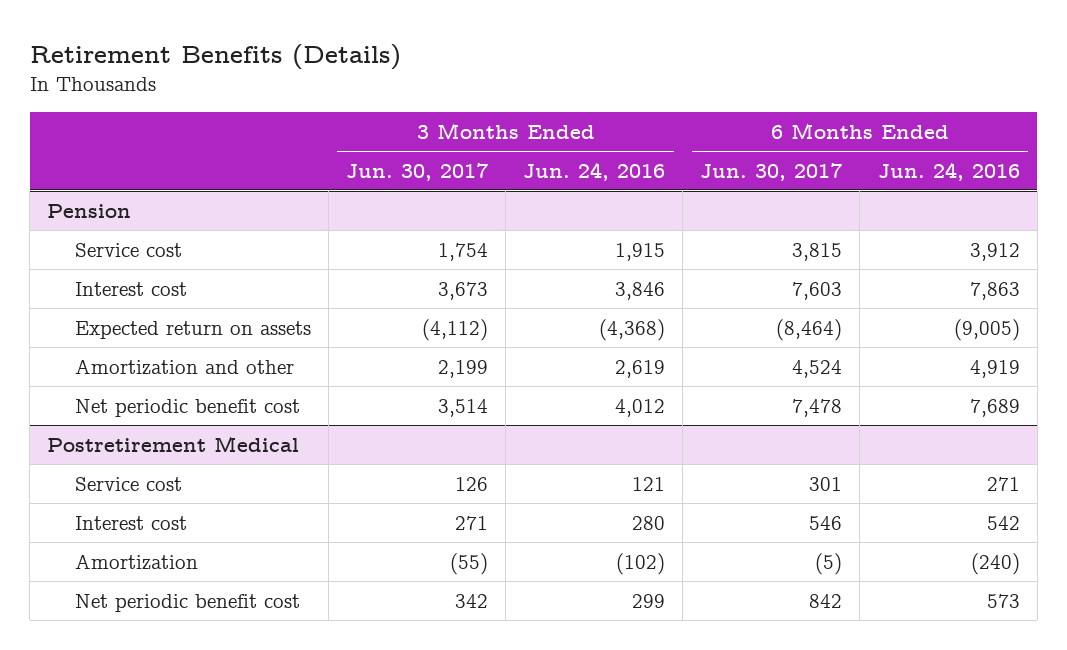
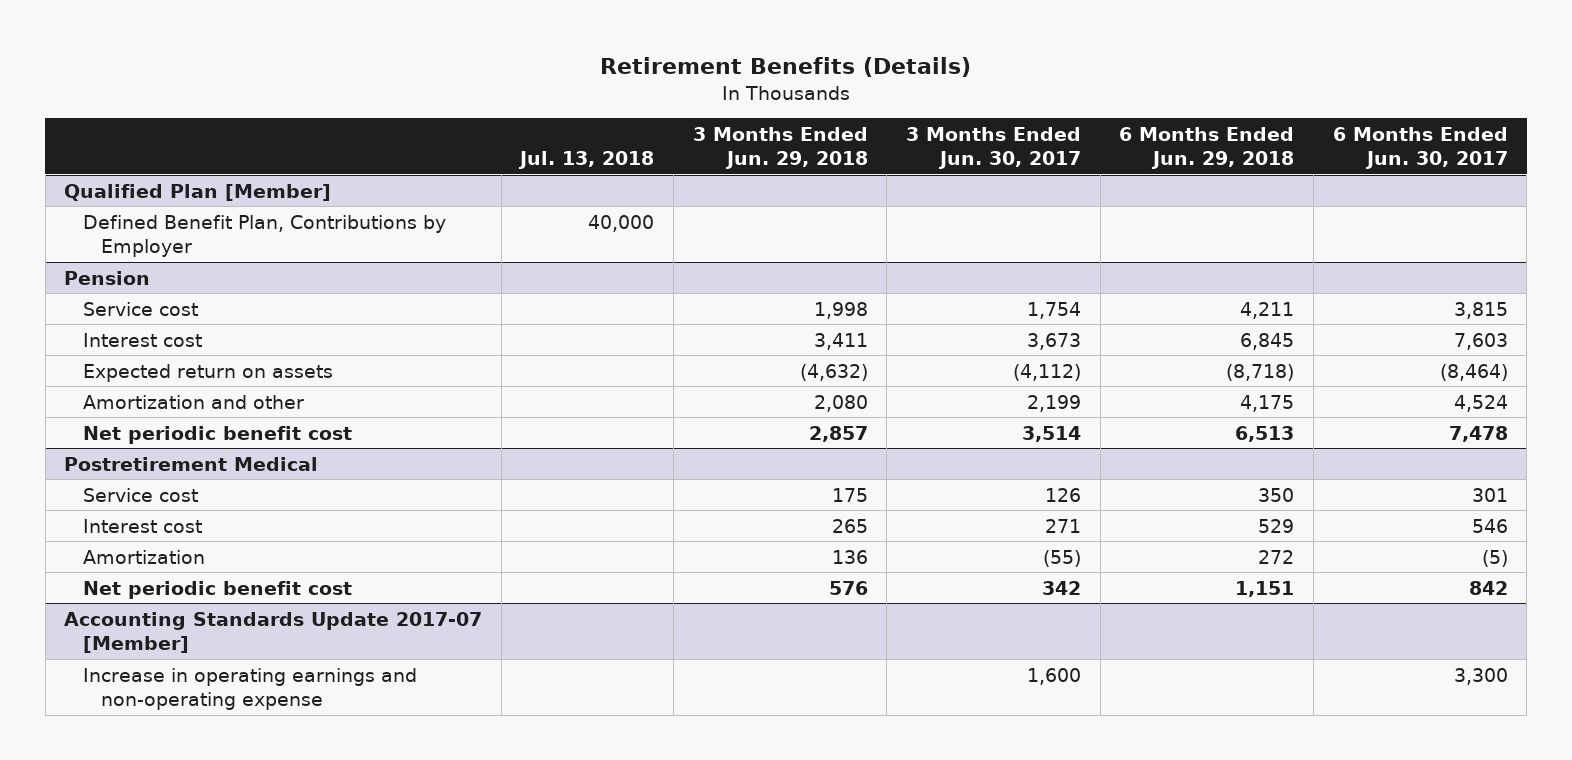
- | 3 Months Ended Jun. 30, 2017 | 3 Months Ended Jun. 24, 2016 | 6 Months Ended Jun. 30, 2017 | 6 Months Ended Jun. 24, 2016
+ | Jul. 13, 2018 | 3 Months Ended Jun. 29, 2018 | 3 Months Ended Jun. 30, 2017 | 6 Months Ended Jun. 29, 2018 | 6 Months Ended Jun. 30, 2017
+ Qualified Plan [Member]
+ Defined Benefit Plan, Contributions by Employer | 40,000 | | | |
+ Accounting Standards Update 2017-07 [Member]
+ Increase in operating earnings and non-operating expense | | | 1,600 | | 3,300

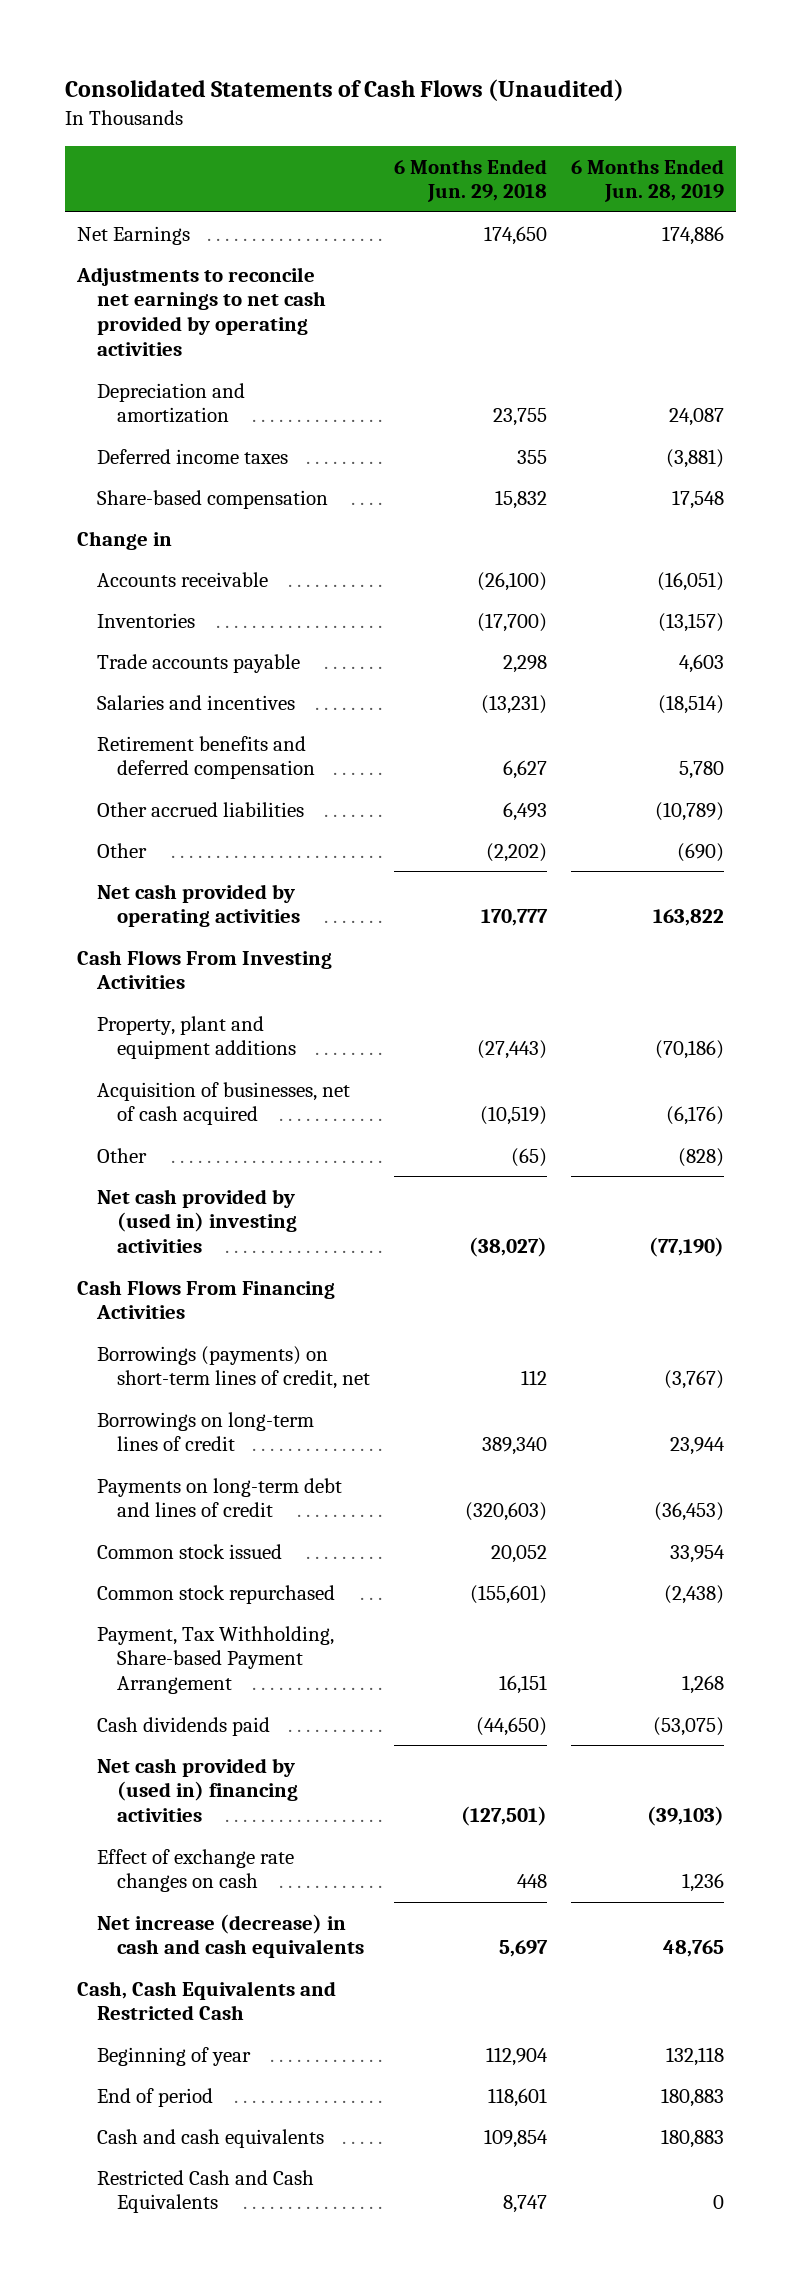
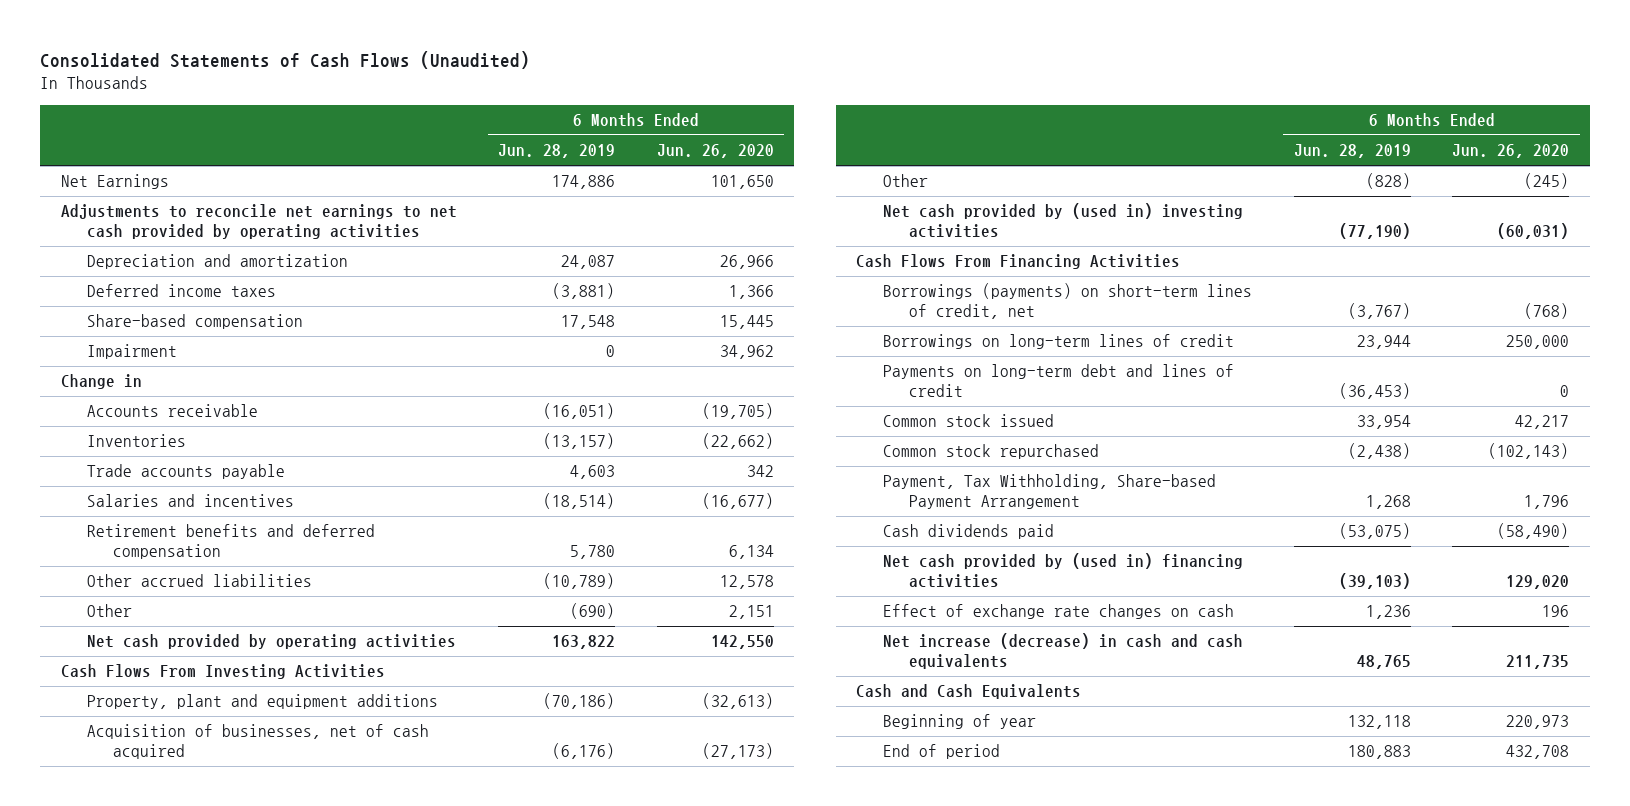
- | 6 Months Ended Jun. 29, 2018 | 6 Months Ended Jun. 28, 2019
+ | 6 Months Ended Jun. 28, 2019 | 6 Months Ended Jun. 26, 2020
+ Impairment | 0 | 34,962
- Cash, Cash Equivalents and Restricted Cash
+ Cash and Cash Equivalents
- Cash and cash equivalents | 109,854 | 180,883
- Restricted Cash and Cash Equivalents | 8,747 | 0

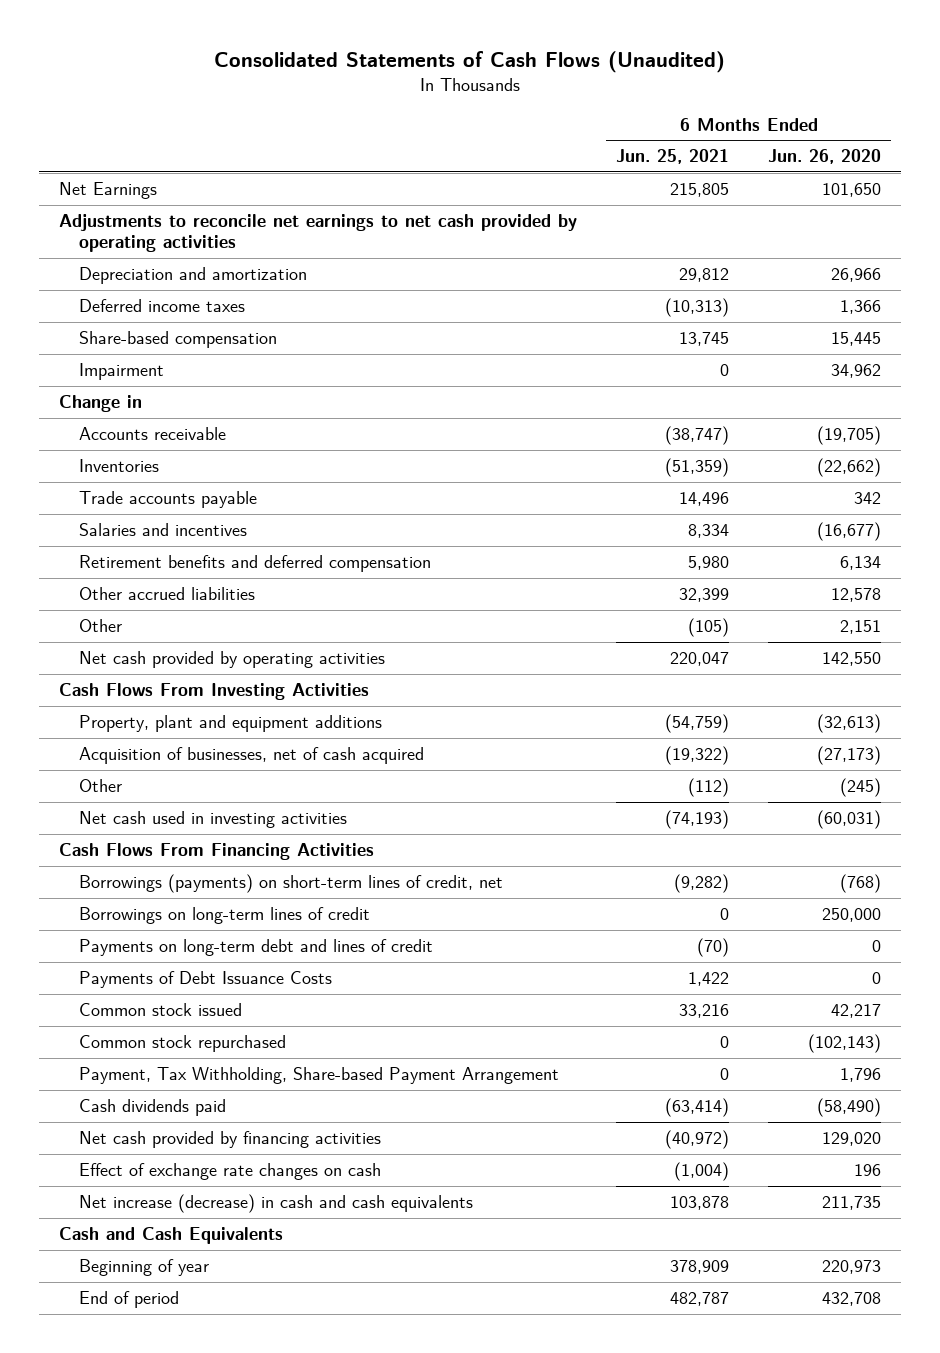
- | 6 Months Ended Jun. 28, 2019 | 6 Months Ended Jun. 26, 2020
+ | 6 Months Ended Jun. 25, 2021 | 6 Months Ended Jun. 26, 2020
- Net cash provided by (used in) investing activities | (77,190) | (60,031)
+ Net cash used in investing activities | (74,193) | (60,031)
+ Payments of Debt Issuance Costs | 1,422 | 0
- Net cash provided by (used in) financing activities | (39,103) | 129,020
+ Net cash provided by financing activities | (40,972) | 129,020

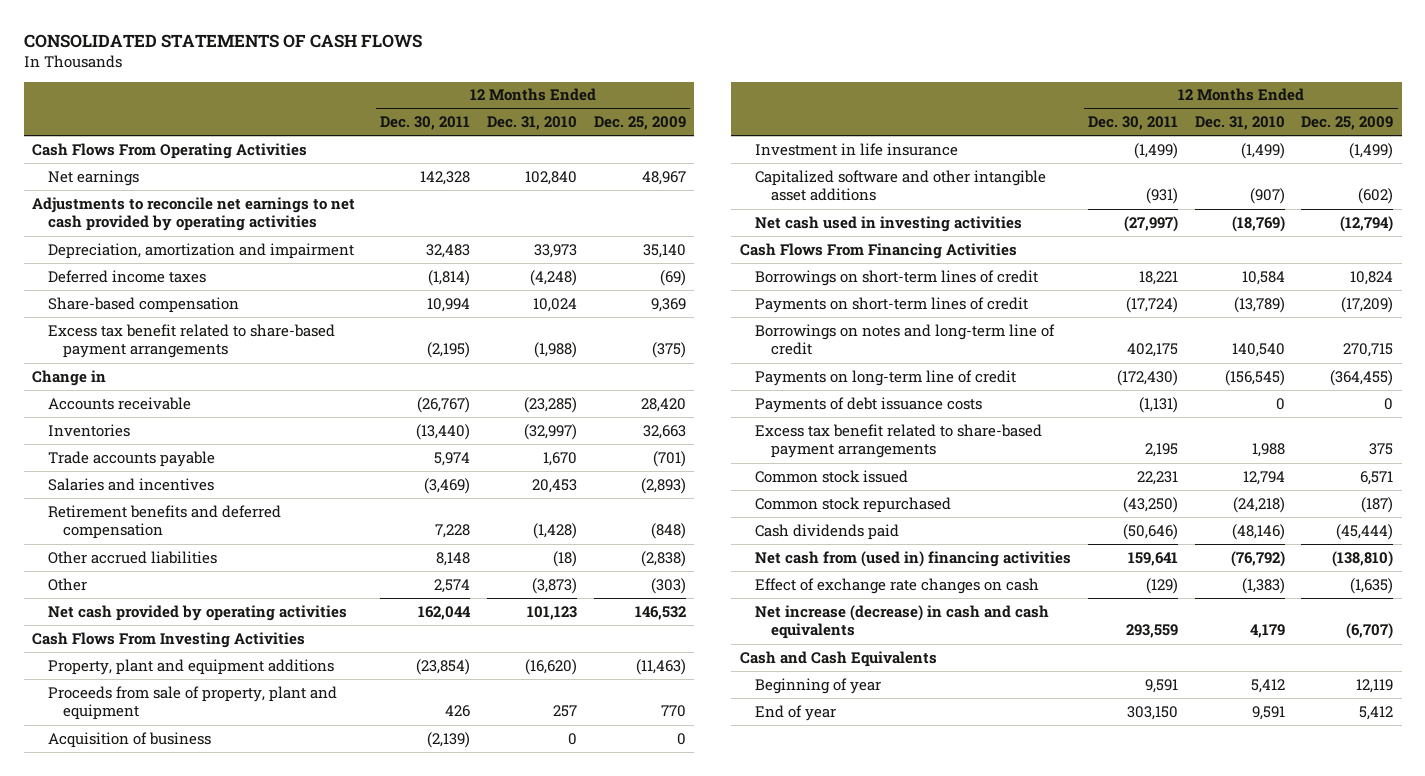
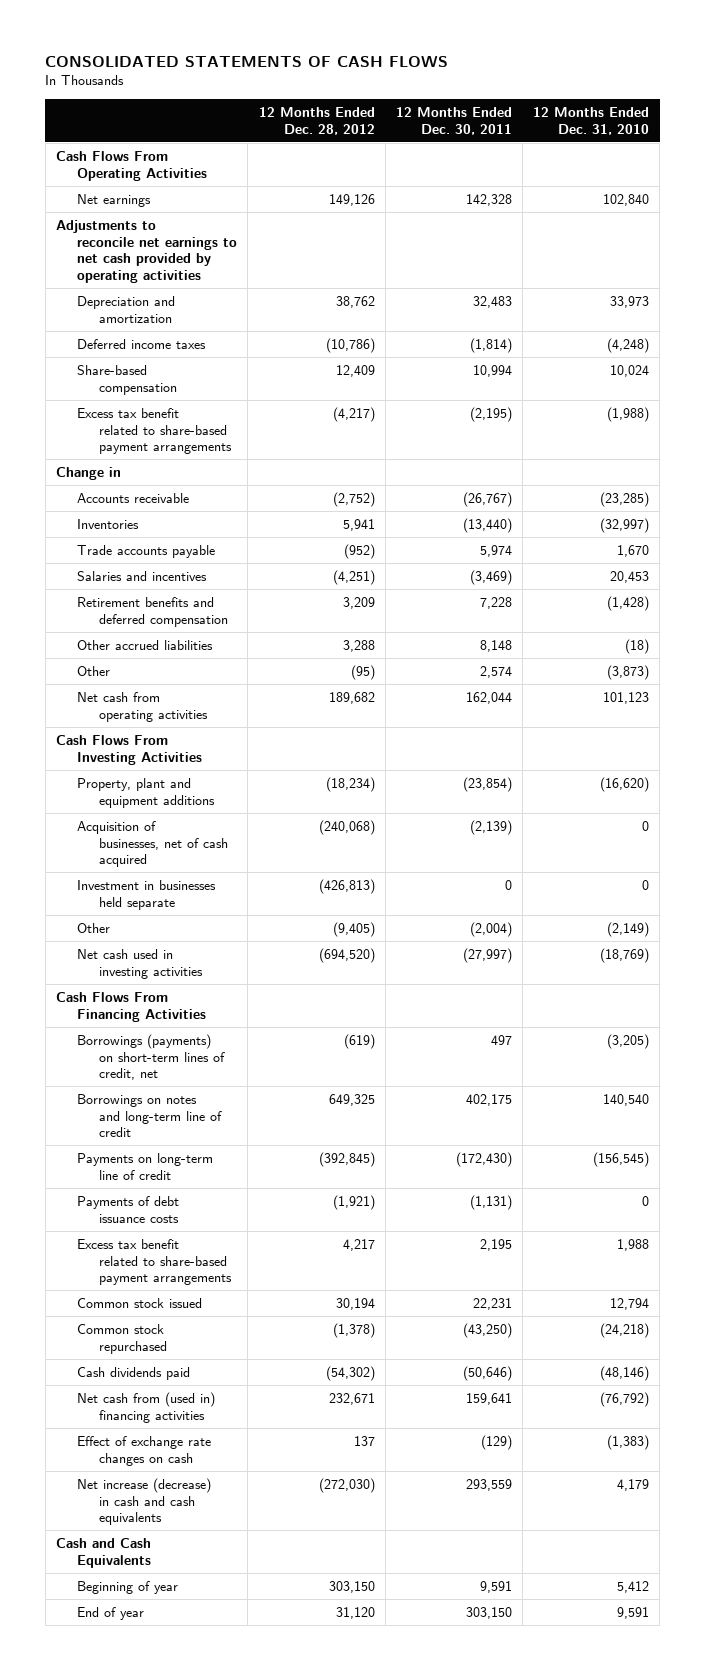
- | 12 Months Ended Dec. 30, 2011 | 12 Months Ended Dec. 31, 2010 | 12 Months Ended Dec. 25, 2009
+ | 12 Months Ended Dec. 28, 2012 | 12 Months Ended Dec. 30, 2011 | 12 Months Ended Dec. 31, 2010
- Depreciation, amortization and impairment | 32,483 | 33,973 | 35,140
+ Depreciation and amortization | 38,762 | 32,483 | 33,973
- Net cash provided by operating activities | 162,044 | 101,123 | 146,532
+ Net cash from operating activities | 189,682 | 162,044 | 101,123
- Proceeds from sale of property, plant and equipment | 426 | 257 | 770
- Acquisition of business | (2,139) | 0 | 0
- Investment in life insurance | (1,499) | (1,499) | (1,499)
- Capitalized software and other intangible asset additions | (931) | (907) | (602)
+ Acquisition of businesses, net of cash acquired | (240,068) | (2,139) | 0
+ Investment in businesses held separate | (426,813) | 0 | 0
+ Other | (9,405) | (2,004) | (2,149)
- Borrowings on short-term lines of credit | 18,221 | 10,584 | 10,824
- Payments on short-term lines of credit | (17,724) | (13,789) | (17,209)
+ Borrowings (payments) on short-term lines of credit, net | (619) | 497 | (3,205)

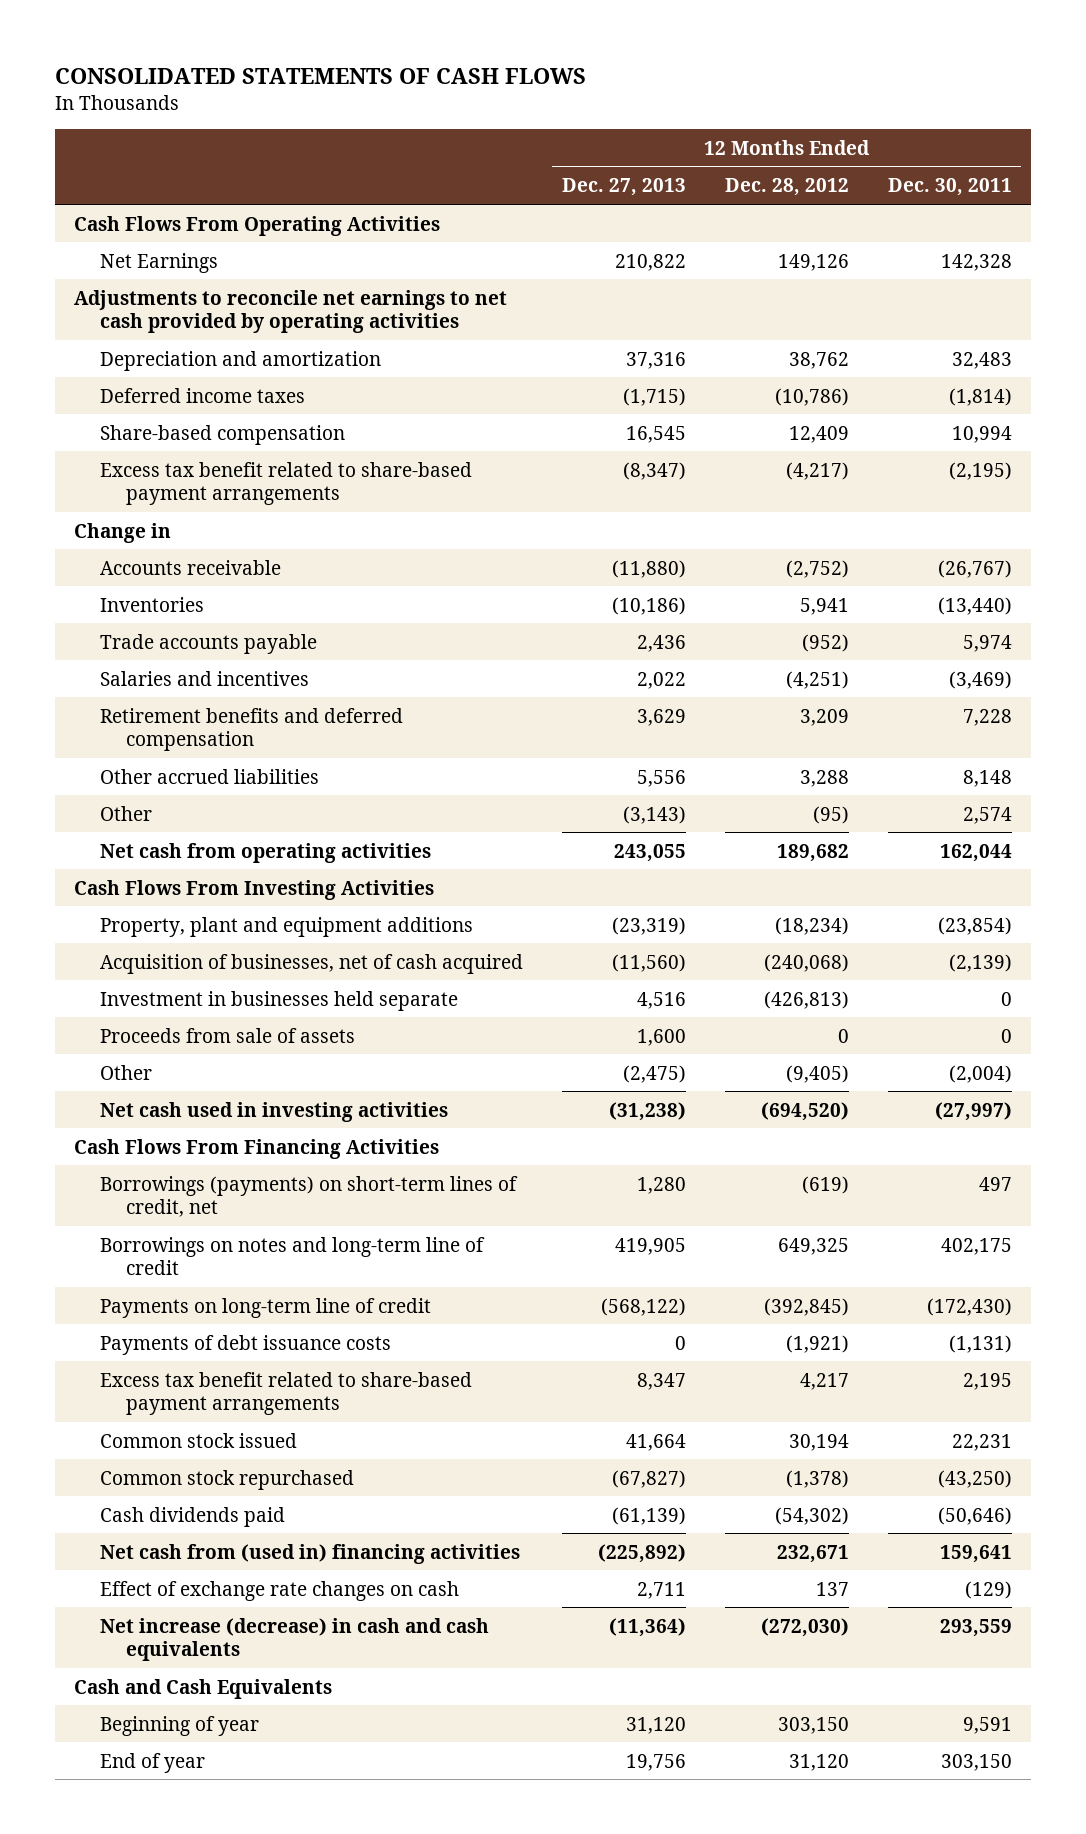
- | 12 Months Ended Dec. 28, 2012 | 12 Months Ended Dec. 30, 2011 | 12 Months Ended Dec. 31, 2010
+ | 12 Months Ended Dec. 27, 2013 | 12 Months Ended Dec. 28, 2012 | 12 Months Ended Dec. 30, 2011
- Net earnings | 149,126 | 142,328 | 102,840
+ Net Earnings | 210,822 | 149,126 | 142,328
+ Proceeds from sale of assets | 1,600 | 0 | 0

